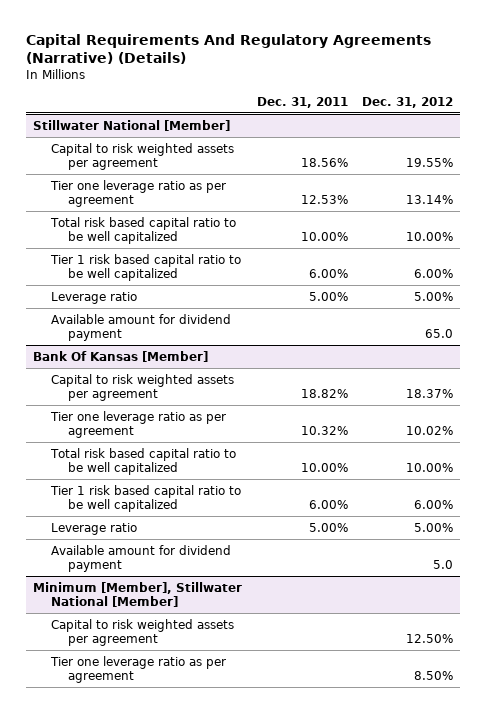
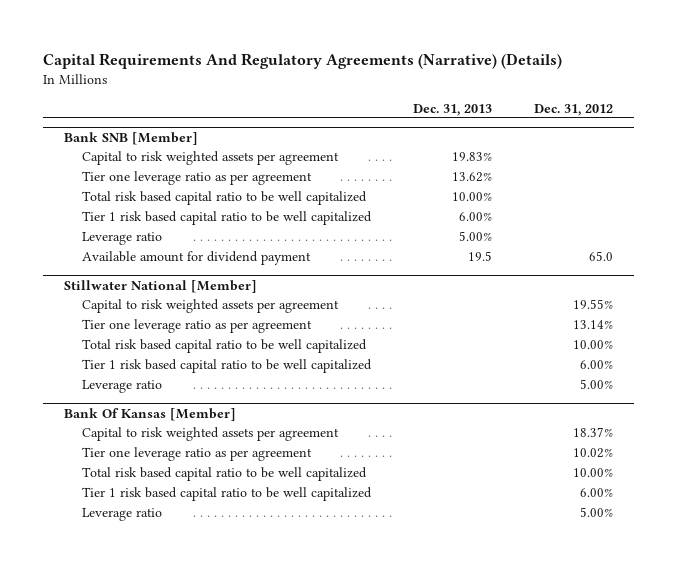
- | Dec. 31, 2011 | Dec. 31, 2012
+ | Dec. 31, 2013 | Dec. 31, 2012
+ Bank SNB [Member]
+ Capital to risk weighted assets per agreement | 19.83% |
+ Tier one leverage ratio as per agreement | 13.62% |
+ Total risk based capital ratio to be well capitalized | 10.00% |
+ Tier 1 risk based capital ratio to be well capitalized | 6.00% |
+ Leverage ratio | 5.00% |
+ Available amount for dividend payment | 19.5 | 65.0
@ Stillwater National [Member]
- Available amount for dividend payment | | 65.0
@ Bank Of Kansas [Member]
- Available amount for dividend payment | | 5.0
- Minimum [Member], Stillwater National [Member]
- Capital to risk weighted assets per agreement | | 12.50%
- Tier one leverage ratio as per agreement | | 8.50%

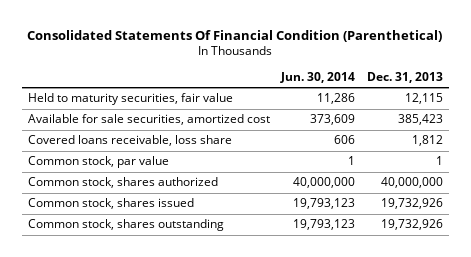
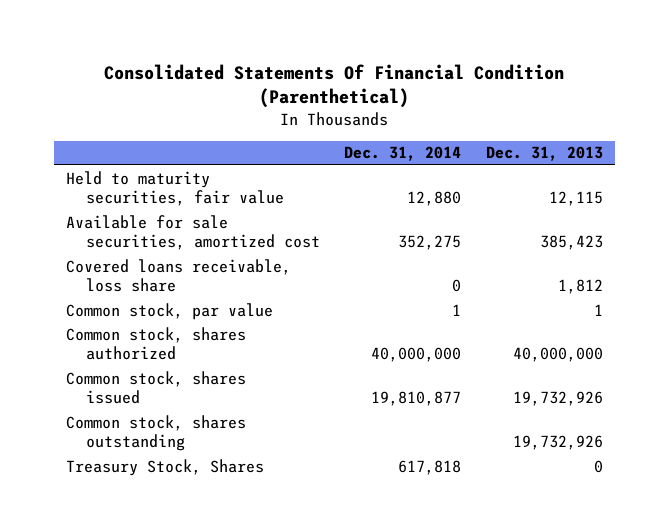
- | Jun. 30, 2014 | Dec. 31, 2013
+ | Dec. 31, 2014 | Dec. 31, 2013
+ Treasury Stock, Shares | 617,818 | 0

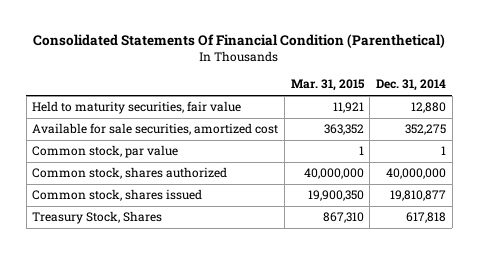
- | Dec. 31, 2014 | Dec. 31, 2013
+ | Mar. 31, 2015 | Dec. 31, 2014
- Covered loans receivable, loss share | 0 | 1,812
- Common stock, shares outstanding | | 19,732,926

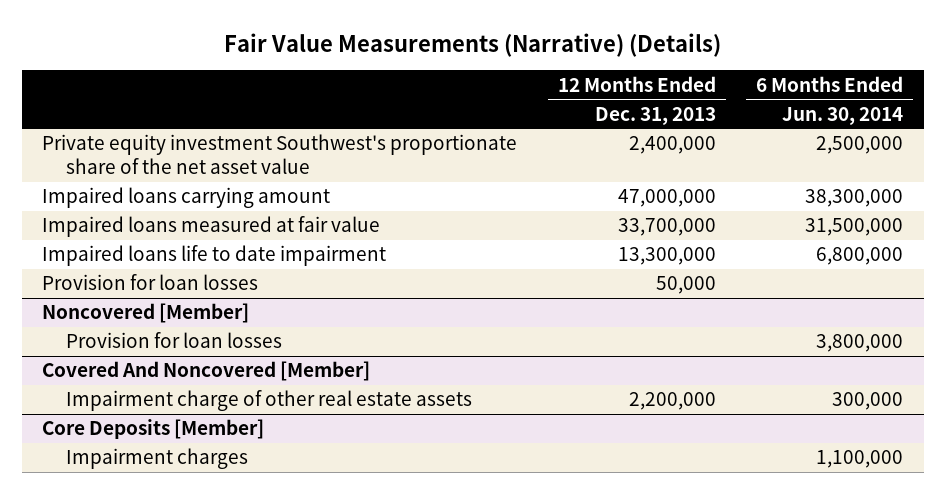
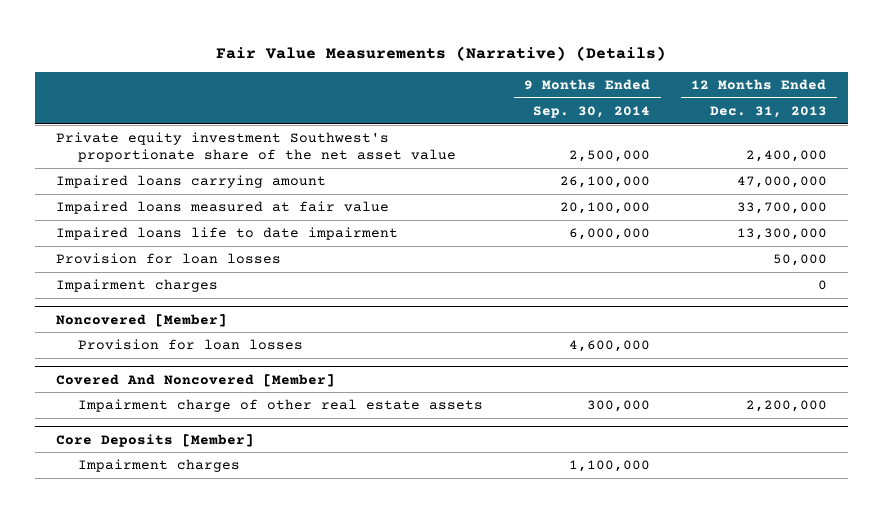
- | 12 Months Ended Dec. 31, 2013 | 6 Months Ended Jun. 30, 2014
+ | 9 Months Ended Sep. 30, 2014 | 12 Months Ended Dec. 31, 2013
+ Impairment charges | | 0

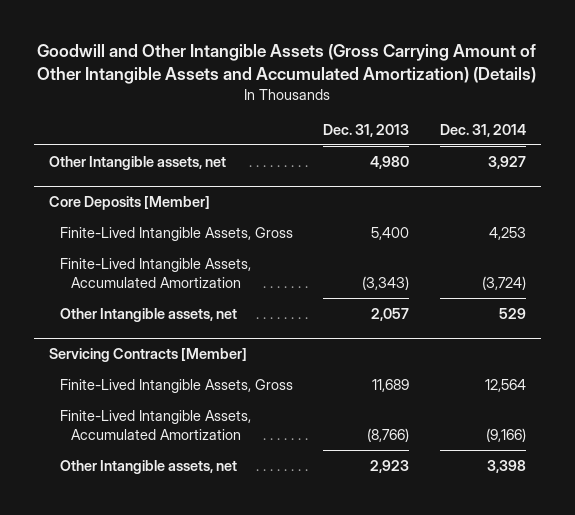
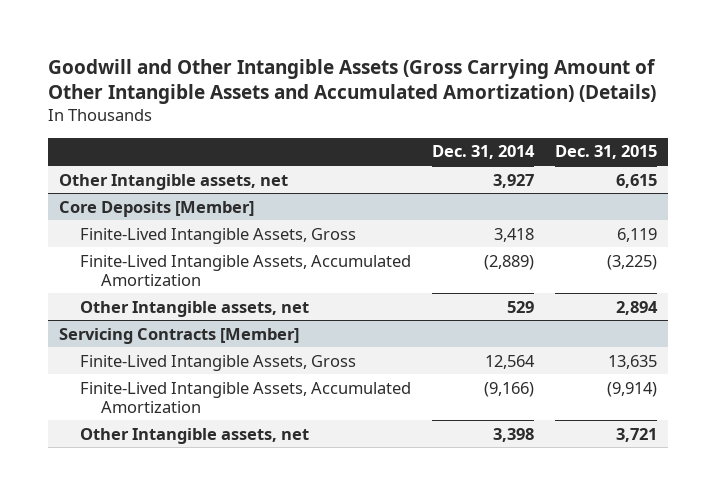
- | Dec. 31, 2013 | Dec. 31, 2014
+ | Dec. 31, 2014 | Dec. 31, 2015
@ Core Deposits [Member]
- Finite-Lived Intangible Assets, Gross | 5,400 | 4,253
- Finite-Lived Intangible Assets, Accumulated Amortization | (3,343) | (3,724)
+ Finite-Lived Intangible Assets, Gross | 3,418 | 6,119
+ Finite-Lived Intangible Assets, Accumulated Amortization | (2,889) | (3,225)

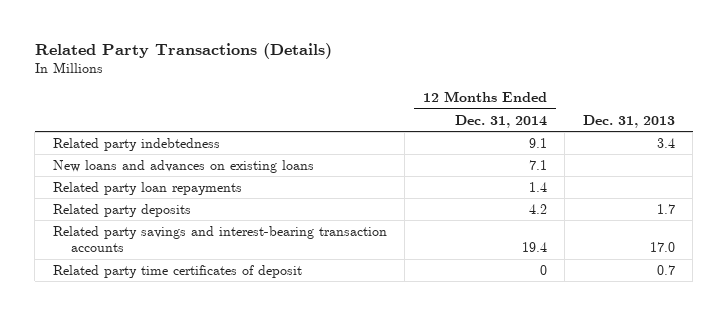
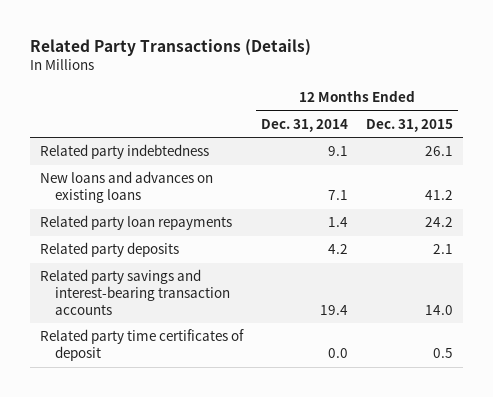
- | 12 Months Ended Dec. 31, 2014 | Dec. 31, 2013
+ | 12 Months Ended Dec. 31, 2014 | 12 Months Ended Dec. 31, 2015
- Related party time certificates of deposit | 0 | 0.7
+ Related party time certificates of deposit | 0.0 | 0.5

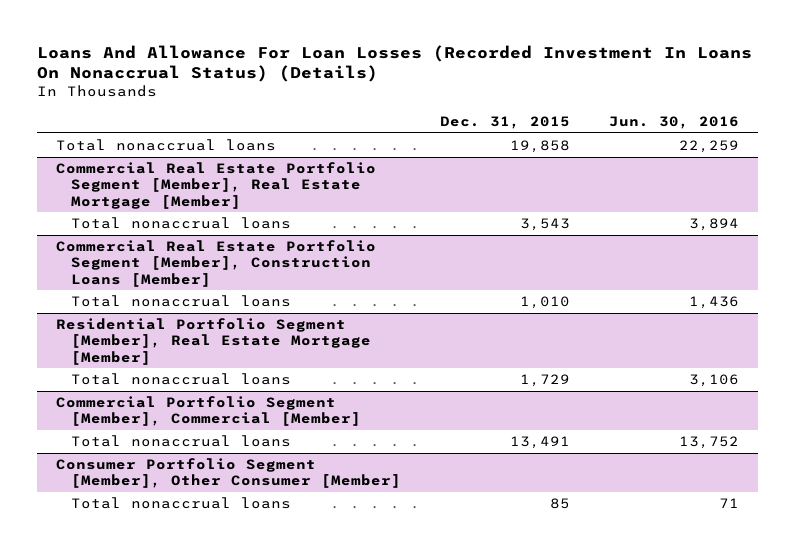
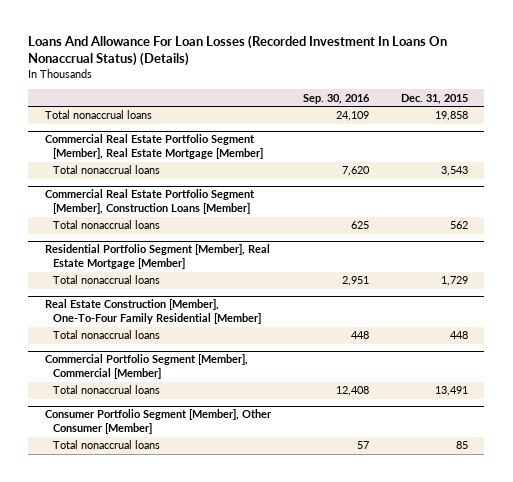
- | Dec. 31, 2015 | Jun. 30, 2016
+ | Sep. 30, 2016 | Dec. 31, 2015
@ Commercial Real Estate Portfolio Segment [Member], Construction Loans [Member]
- Total nonaccrual loans | 1,010 | 1,436
+ Total nonaccrual loans | 625 | 562
+ Real Estate Construction [Member], One-To-Four Family Residential [Member]
+ Total nonaccrual loans | 448 | 448

